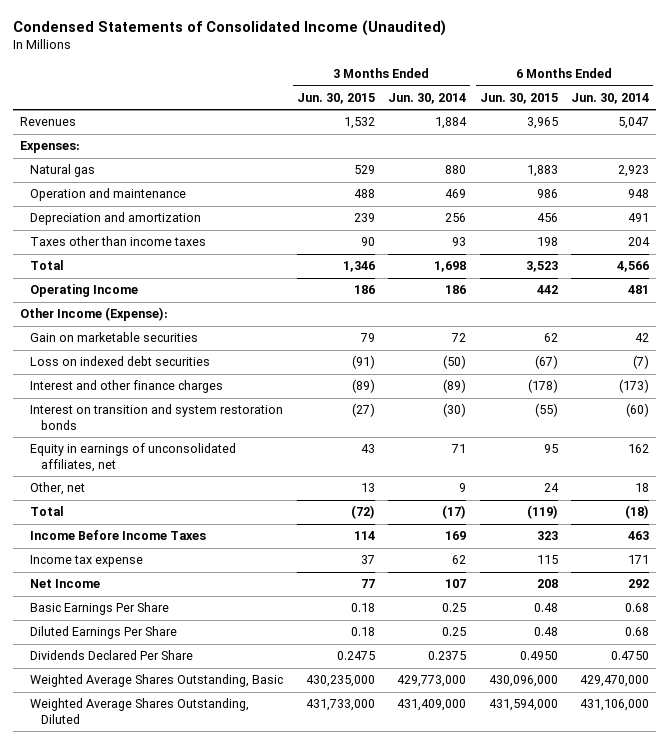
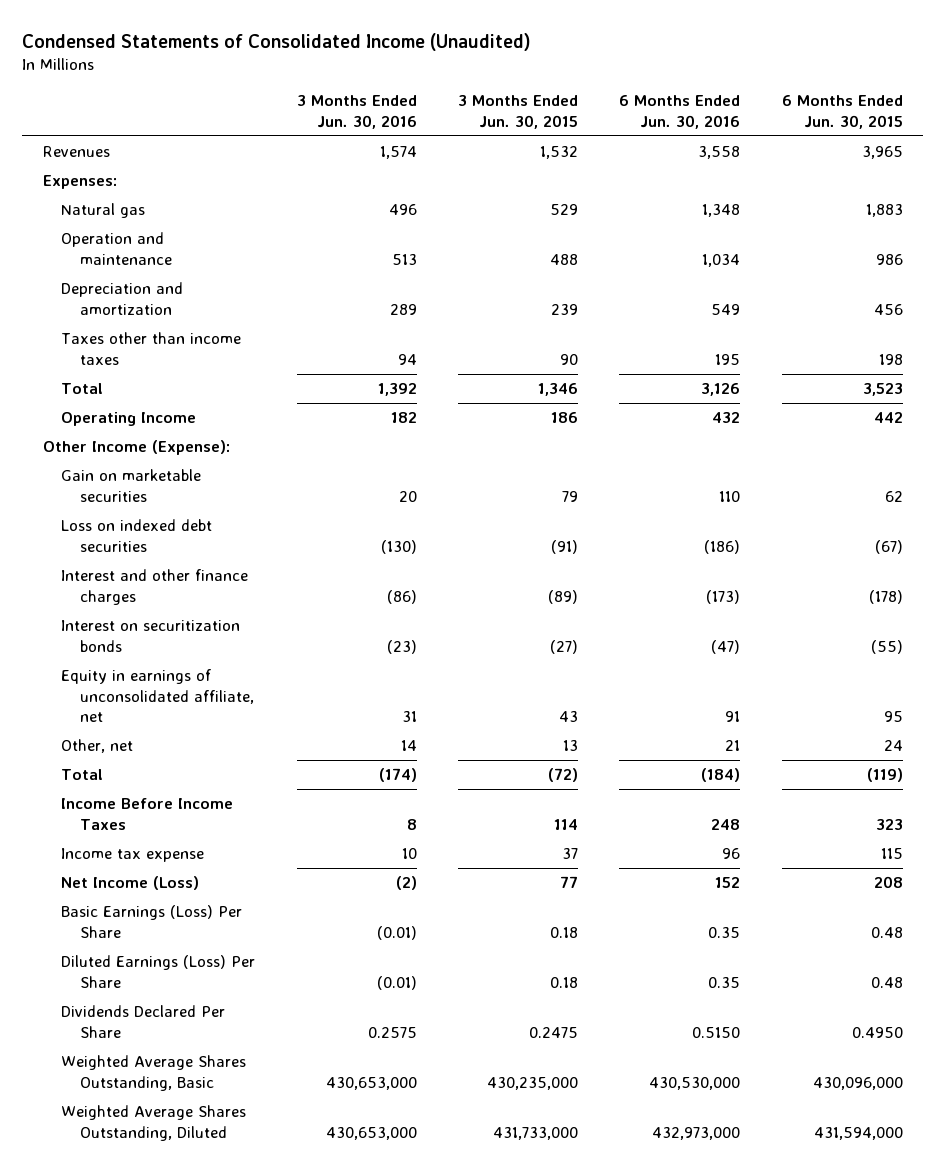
- | 3 Months Ended Jun. 30, 2015 | 3 Months Ended Jun. 30, 2014 | 6 Months Ended Jun. 30, 2015 | 6 Months Ended Jun. 30, 2014
+ | 3 Months Ended Jun. 30, 2016 | 3 Months Ended Jun. 30, 2015 | 6 Months Ended Jun. 30, 2016 | 6 Months Ended Jun. 30, 2015
- Interest on transition and system restoration bonds | (27) | (30) | (55) | (60)
- Equity in earnings of unconsolidated affiliates, net | 43 | 71 | 95 | 162
+ Interest on securitization bonds | (23) | (27) | (47) | (55)
+ Equity in earnings of unconsolidated affiliate, net | 31 | 43 | 91 | 95
- Net Income | 77 | 107 | 208 | 292
- Basic Earnings Per Share | 0.18 | 0.25 | 0.48 | 0.68
- Diluted Earnings Per Share | 0.18 | 0.25 | 0.48 | 0.68
+ Net Income (Loss) | (2) | 77 | 152 | 208
+ Basic Earnings (Loss) Per Share | (0.01) | 0.18 | 0.35 | 0.48
+ Diluted Earnings (Loss) Per Share | (0.01) | 0.18 | 0.35 | 0.48

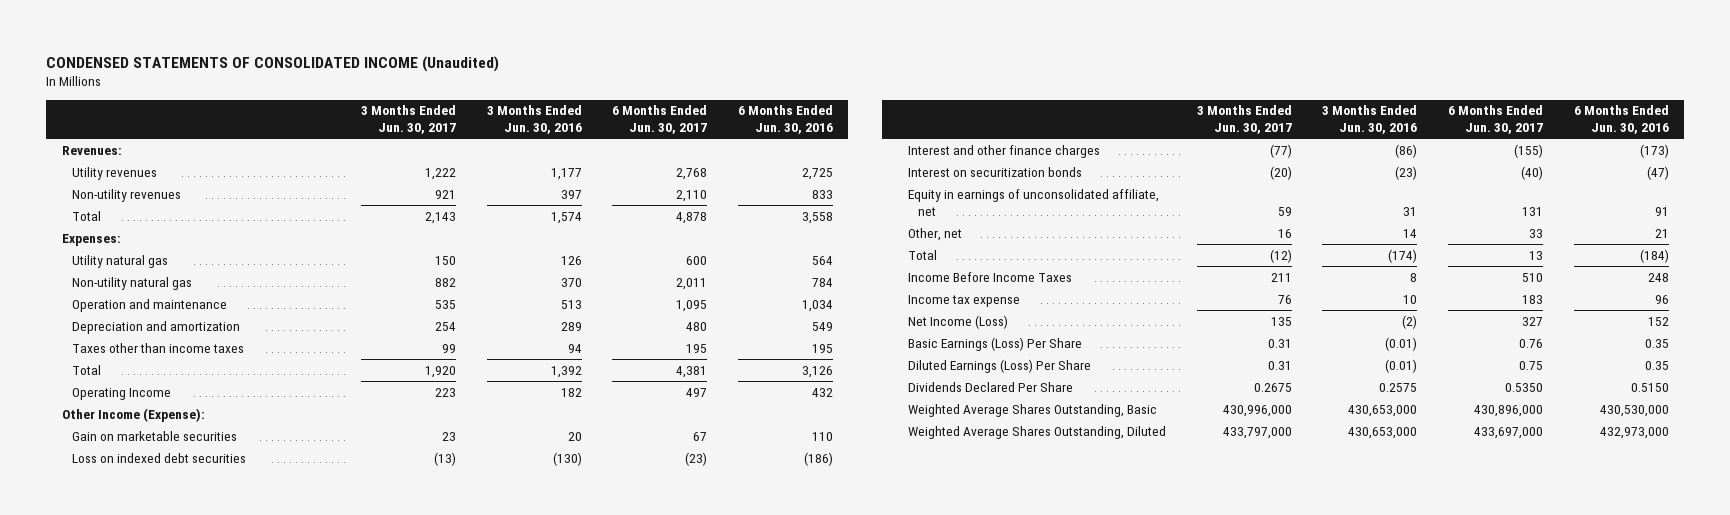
- Condensed Statements of Consolidated Income (Unaudited)
+ CONDENSED STATEMENTS OF CONSOLIDATED INCOME (Unaudited)
- | 3 Months Ended Jun. 30, 2016 | 3 Months Ended Jun. 30, 2015 | 6 Months Ended Jun. 30, 2016 | 6 Months Ended Jun. 30, 2015
+ | 3 Months Ended Jun. 30, 2017 | 3 Months Ended Jun. 30, 2016 | 6 Months Ended Jun. 30, 2017 | 6 Months Ended Jun. 30, 2016
- Revenues | 1,574 | 1,532 | 3,558 | 3,965
+ Revenues:
+ Utility revenues | 1,222 | 1,177 | 2,768 | 2,725
+ Non-utility revenues | 921 | 397 | 2,110 | 833
+ Total | 2,143 | 1,574 | 4,878 | 3,558
- Natural gas | 496 | 529 | 1,348 | 1,883
+ Utility natural gas | 150 | 126 | 600 | 564
+ Non-utility natural gas | 882 | 370 | 2,011 | 784

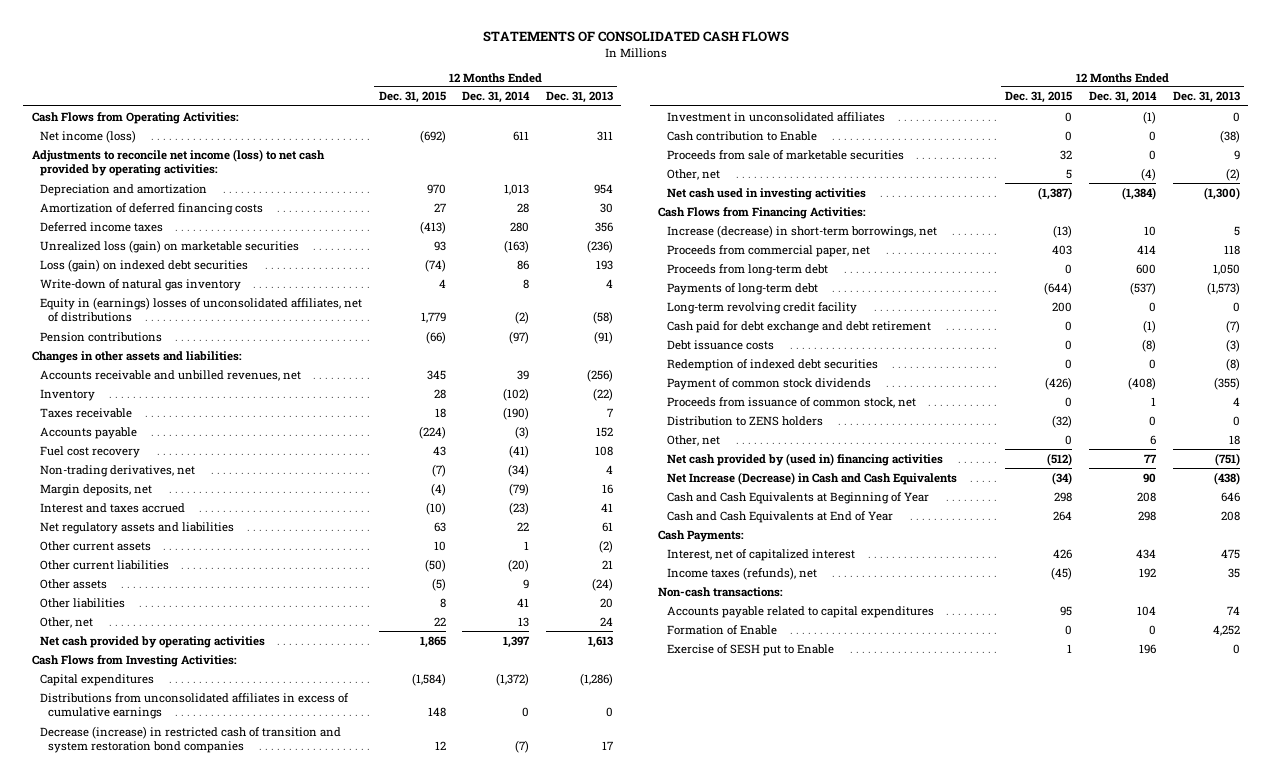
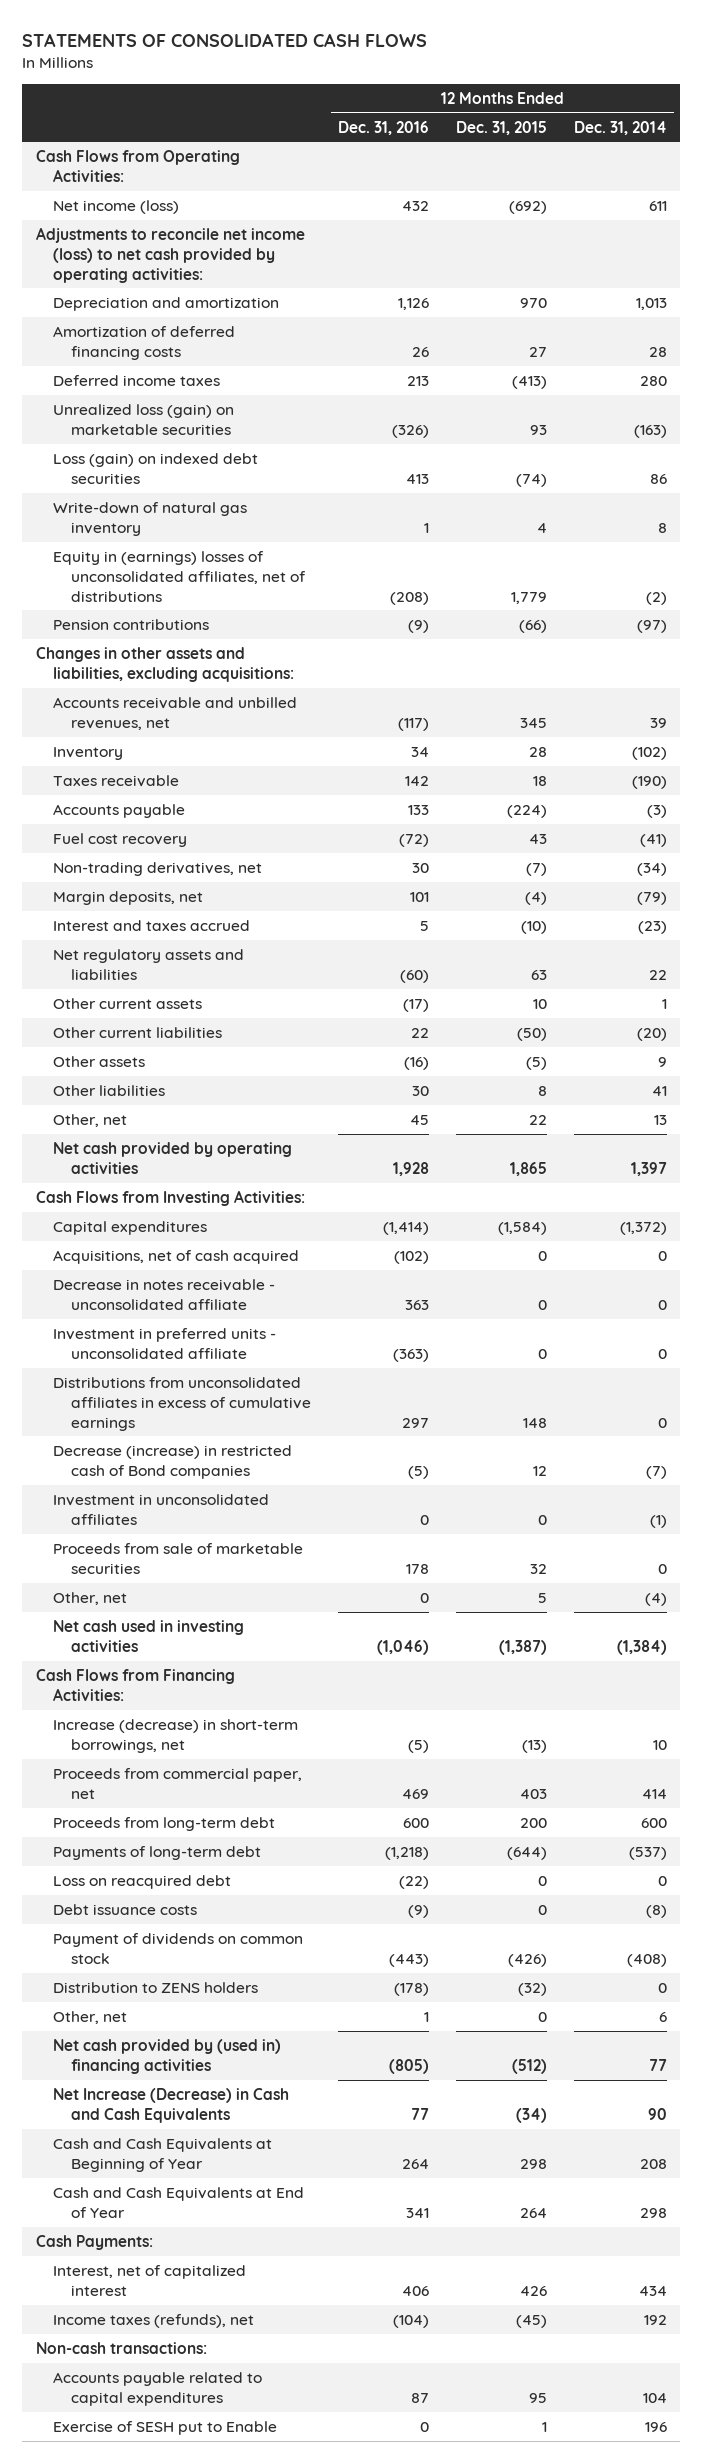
- | 12 Months Ended Dec. 31, 2015 | 12 Months Ended Dec. 31, 2014 | 12 Months Ended Dec. 31, 2013
+ | 12 Months Ended Dec. 31, 2016 | 12 Months Ended Dec. 31, 2015 | 12 Months Ended Dec. 31, 2014
- Changes in other assets and liabilities:
+ Changes in other assets and liabilities, excluding acquisitions:
+ Acquisitions, net of cash acquired | (102) | 0 | 0
+ Decrease in notes receivable - unconsolidated affiliate | 363 | 0 | 0
+ Investment in preferred units - unconsolidated affiliate | (363) | 0 | 0
- Decrease (increase) in restricted cash of transition and system restoration bond companies | 12 | (7) | 17
+ Decrease (increase) in restricted cash of Bond companies | (5) | 12 | (7)
- Cash contribution to Enable | 0 | 0 | (38)
- Proceeds from long-term debt | 0 | 600 | 1,050
+ Proceeds from long-term debt | 600 | 200 | 600
- Long-term revolving credit facility | 200 | 0 | 0
- Cash paid for debt exchange and debt retirement | 0 | (1) | (7)
+ Loss on reacquired debt | (22) | 0 | 0
- Redemption of indexed debt securities | 0 | 0 | (8)
- Payment of common stock dividends | (426) | (408) | (355)
- Proceeds from issuance of common stock, net | 0 | 1 | 4
+ Payment of dividends on common stock | (443) | (426) | (408)
- Formation of Enable | 0 | 0 | 4,252

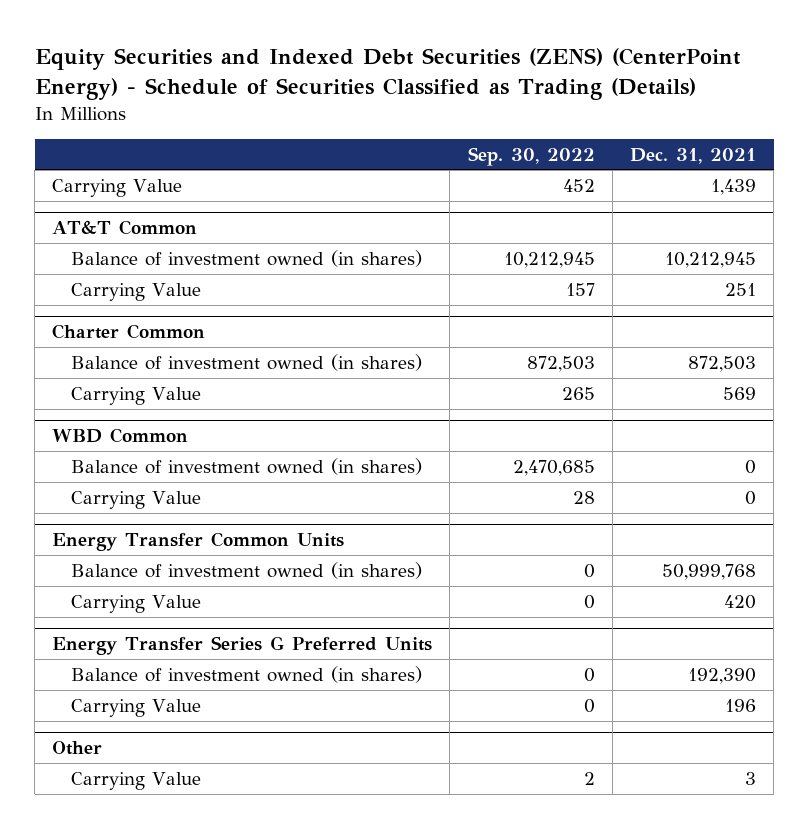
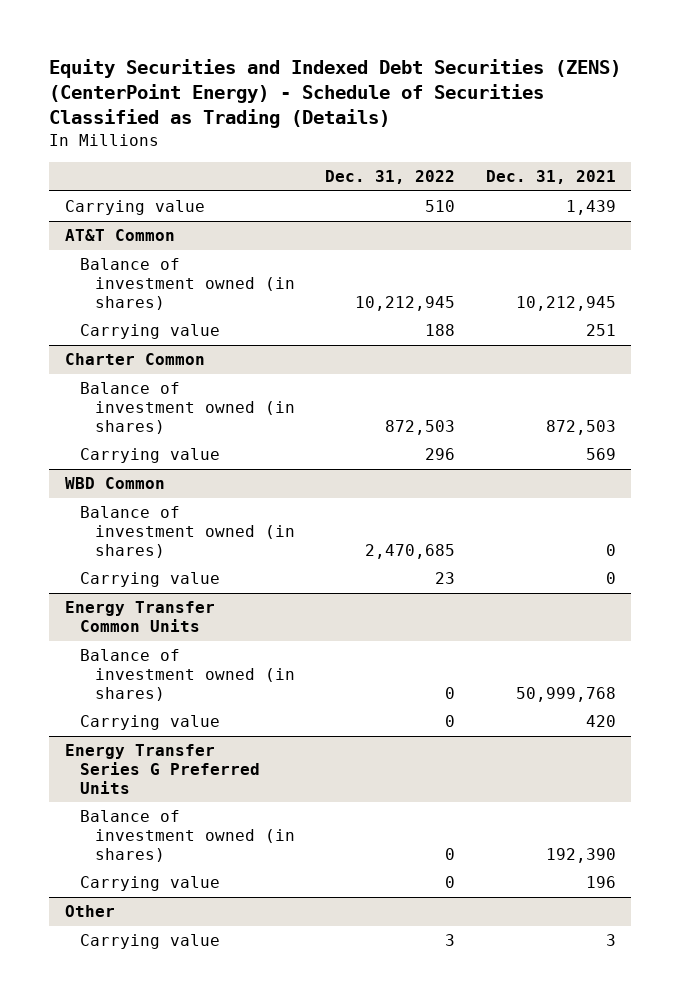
- | Sep. 30, 2022 | Dec. 31, 2021
+ | Dec. 31, 2022 | Dec. 31, 2021
- Carrying Value | 452 | 1,439
+ Carrying value | 510 | 1,439
@ AT&T Common
- Carrying Value | 157 | 251
+ Carrying value | 188 | 251
@ Charter Common
- Carrying Value | 265 | 569
+ Carrying value | 296 | 569
@ WBD Common
- Carrying Value | 28 | 0
+ Carrying value | 23 | 0
@ Energy Transfer Common Units
- Carrying Value | 0 | 420
+ Carrying value | 0 | 420
@ Energy Transfer Series G Preferred Units
- Carrying Value | 0 | 196
+ Carrying value | 0 | 196
@ Other
- Carrying Value | 2 | 3
+ Carrying value | 3 | 3

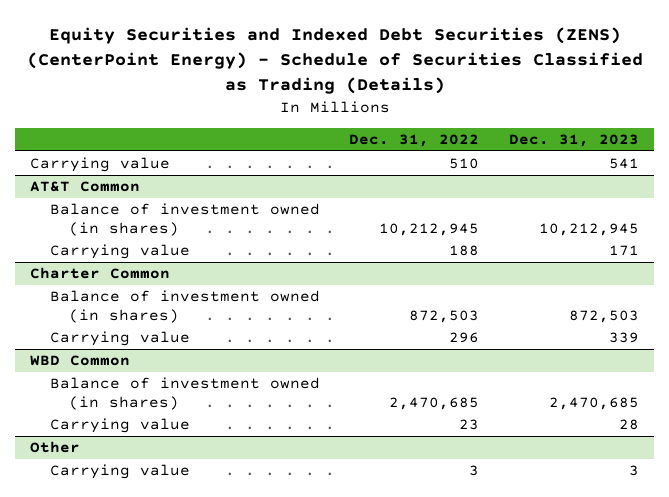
- | Dec. 31, 2022 | Dec. 31, 2021
+ | Dec. 31, 2022 | Dec. 31, 2023
- Energy Transfer Common Units
- Balance of investment owned (in shares) | 0 | 50,999,768
- Carrying value | 0 | 420
- Energy Transfer Series G Preferred Units
- Balance of investment owned (in shares) | 0 | 192,390
- Carrying value | 0 | 196

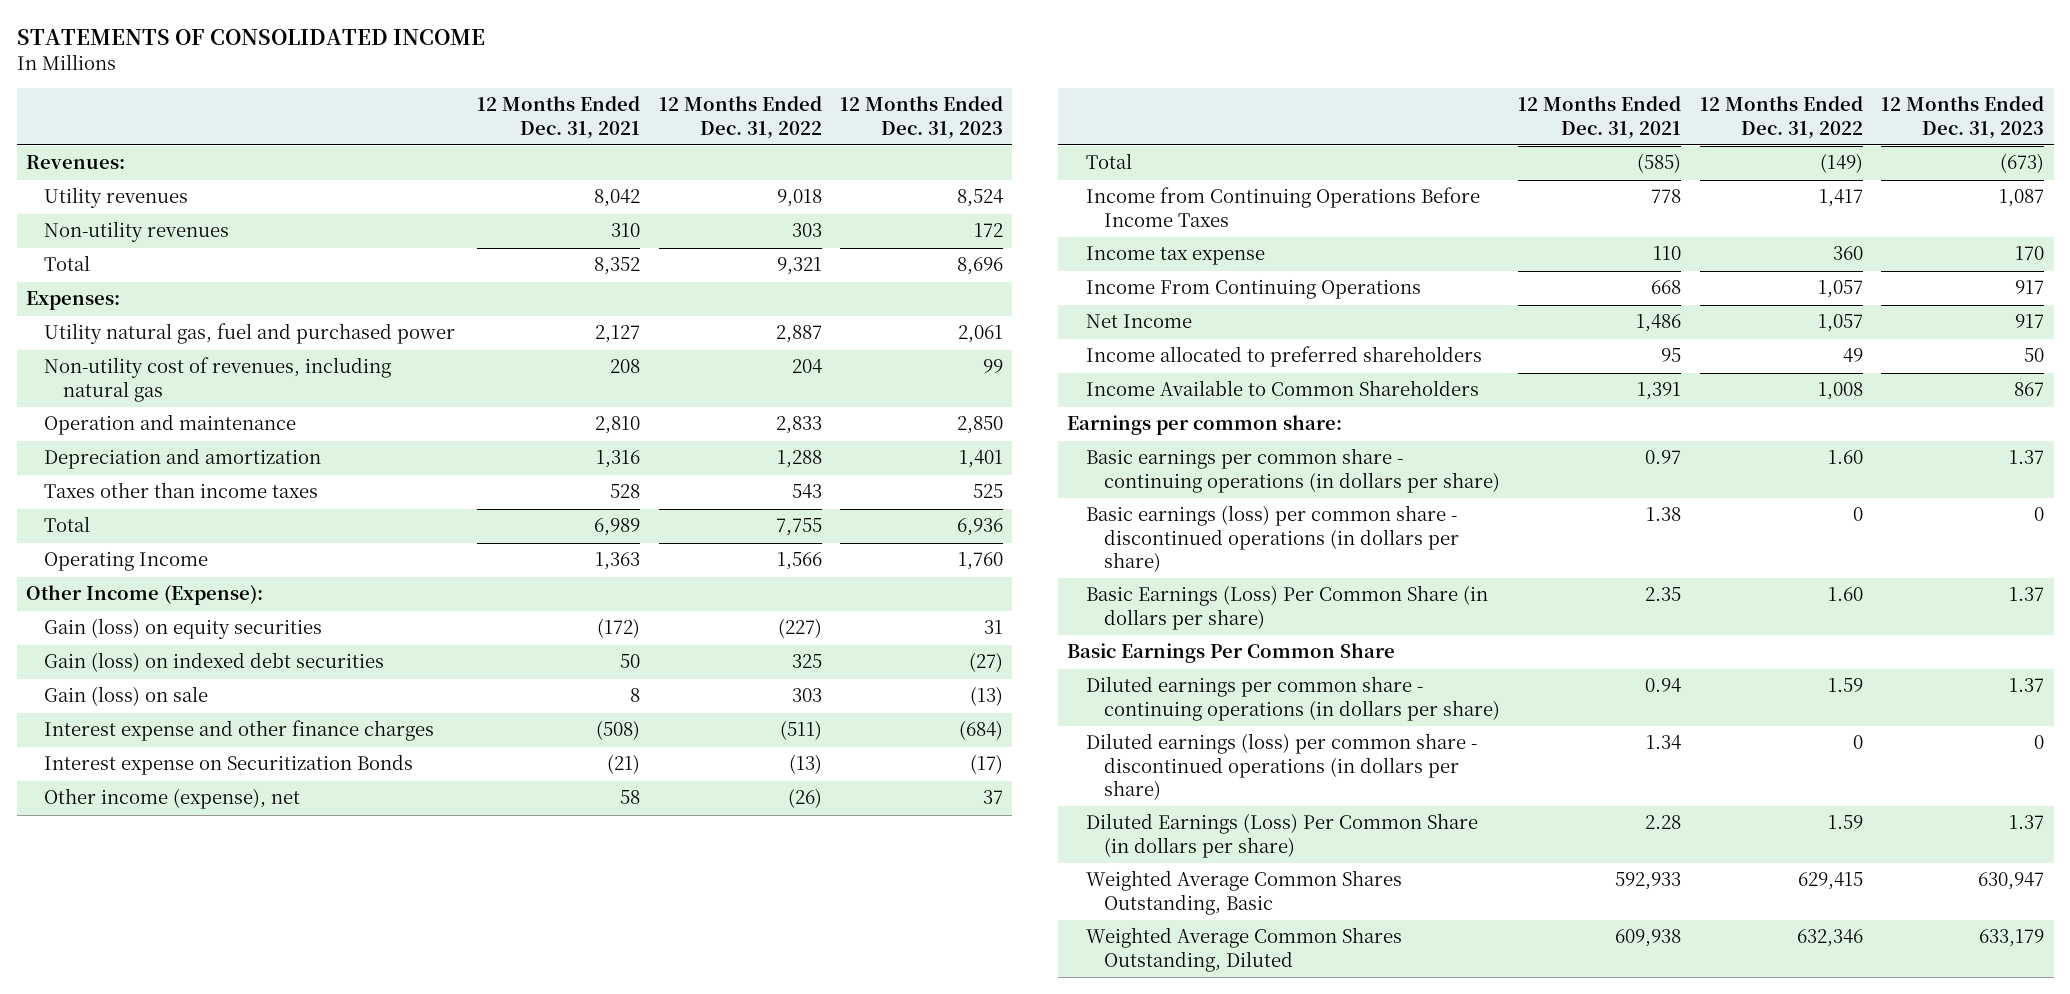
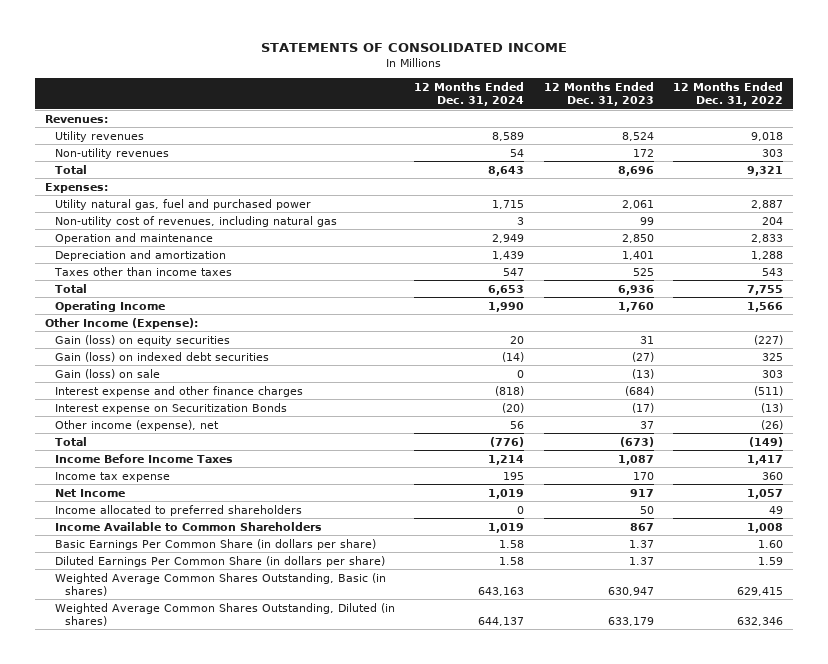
- | 12 Months Ended Dec. 31, 2021 | 12 Months Ended Dec. 31, 2022 | 12 Months Ended Dec. 31, 2023
+ | 12 Months Ended Dec. 31, 2024 | 12 Months Ended Dec. 31, 2023 | 12 Months Ended Dec. 31, 2022
- Income from Continuing Operations Before Income Taxes | 778 | 1,417 | 1,087
+ Income Before Income Taxes | 1,214 | 1,087 | 1,417
- Income From Continuing Operations | 668 | 1,057 | 917
- Earnings per common share:
- Basic earnings per common share - continuing operations (in dollars per share) | 0.97 | 1.60 | 1.37
- Basic earnings (loss) per common share - discontinued operations (in dollars per share) | 1.38 | 0 | 0
- Basic Earnings (Loss) Per Common Share (in dollars per share) | 2.35 | 1.60 | 1.37
- Basic Earnings Per Common Share
- Diluted earnings per common share - continuing operations (in dollars per share) | 0.94 | 1.59 | 1.37
- Diluted earnings (loss) per common share - discontinued operations (in dollars per share) | 1.34 | 0 | 0
- Diluted Earnings (Loss) Per Common Share (in dollars per share) | 2.28 | 1.59 | 1.37
- Weighted Average Common Shares Outstanding, Basic | 592,933 | 629,415 | 630,947
- Weighted Average Common Shares Outstanding, Diluted | 609,938 | 632,346 | 633,179
+ Basic Earnings Per Common Share (in dollars per share) | 1.58 | 1.37 | 1.60
+ Diluted Earnings Per Common Share (in dollars per share) | 1.58 | 1.37 | 1.59
+ Weighted Average Common Shares Outstanding, Basic (in shares) | 643,163 | 630,947 | 629,415
+ Weighted Average Common Shares Outstanding, Diluted (in shares) | 644,137 | 633,179 | 632,346

